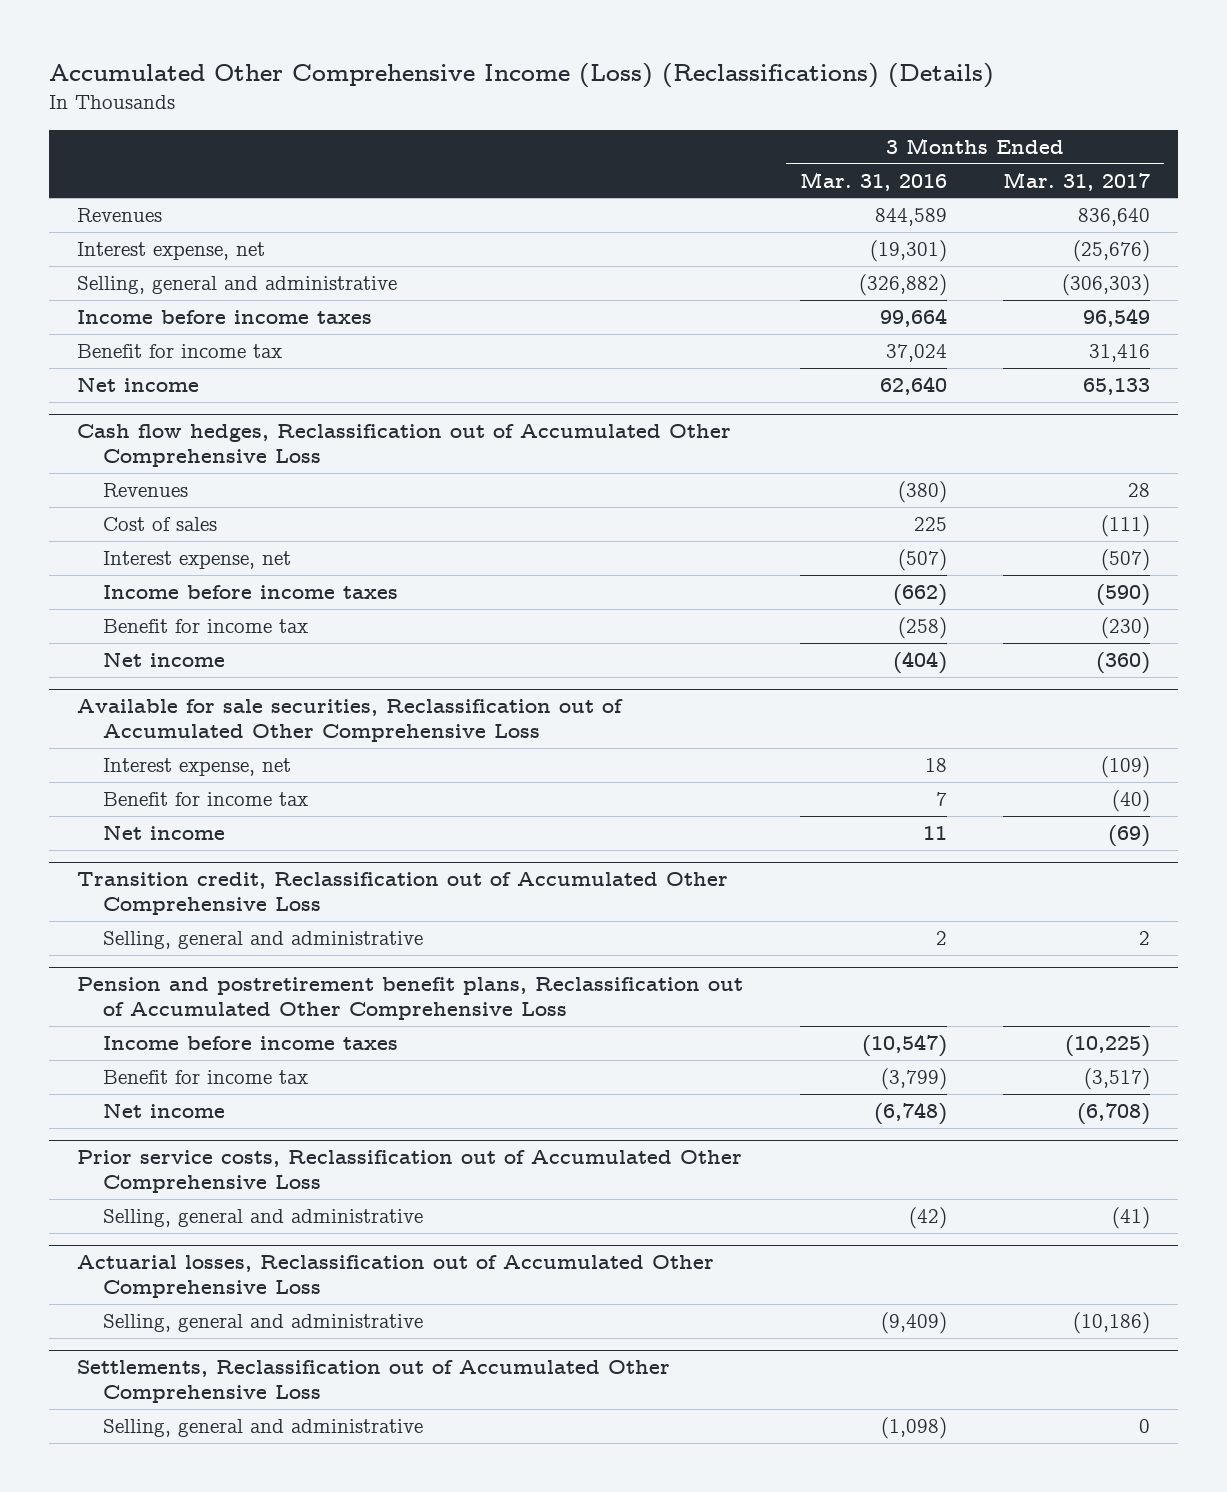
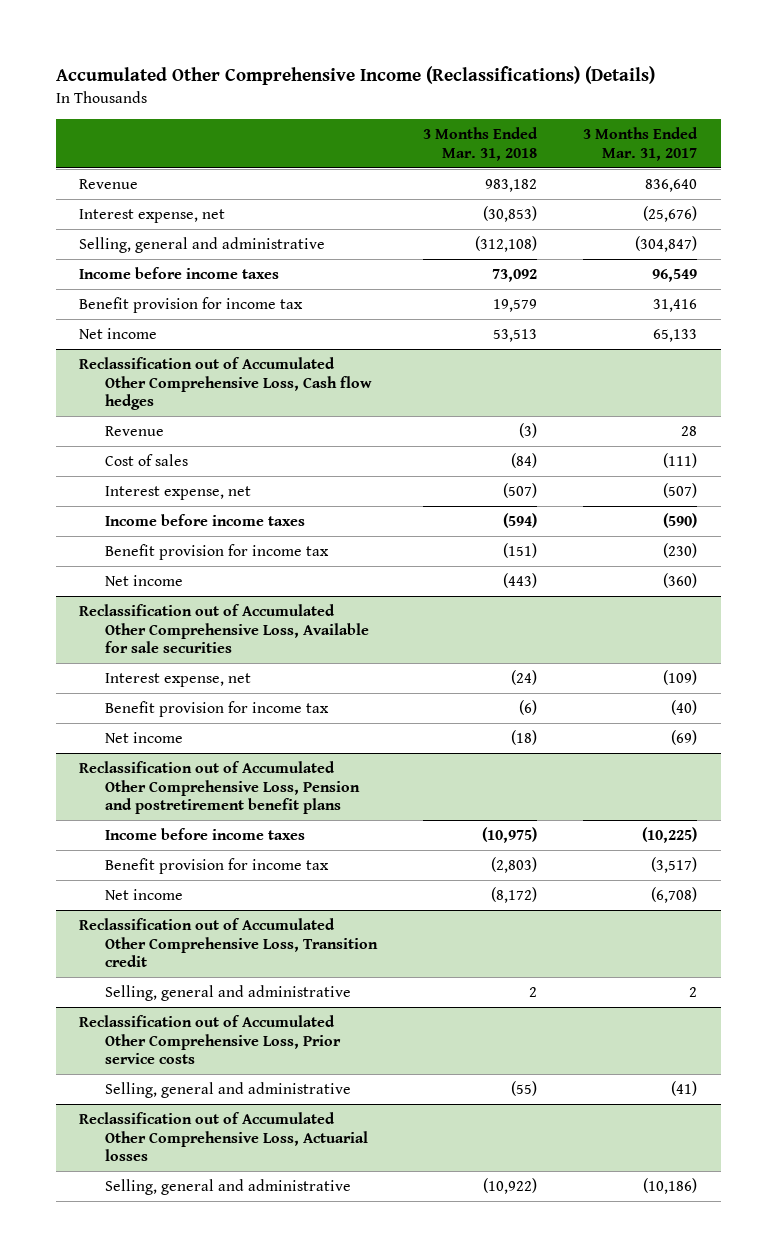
- Accumulated Other Comprehensive Income (Loss) (Reclassifications) (Details)
+ Accumulated Other Comprehensive Income (Reclassifications) (Details)
- | 3 Months Ended Mar. 31, 2016 | 3 Months Ended Mar. 31, 2017
+ | 3 Months Ended Mar. 31, 2018 | 3 Months Ended Mar. 31, 2017
- Revenues | 844,589 | 836,640
+ Revenue | 983,182 | 836,640
- Selling, general and administrative | (326,882) | (306,303)
+ Selling, general and administrative | (312,108) | (304,847)
- Benefit for income tax | 37,024 | 31,416
+ Benefit provision for income tax | 19,579 | 31,416
- Cash flow hedges, Reclassification out of Accumulated Other Comprehensive Loss
- Revenues | (380) | 28
+ Reclassification out of Accumulated Other Comprehensive Loss, Cash flow hedges
+ Revenue | (3) | 28
- Benefit for income tax | (258) | (230)
+ Benefit provision for income tax | (151) | (230)
- Available for sale securities, Reclassification out of Accumulated Other Comprehensive Loss
+ Reclassification out of Accumulated Other Comprehensive Loss, Available for sale securities
- Benefit for income tax | 7 | (40)
+ Benefit provision for income tax | (6) | (40)
- Transition credit, Reclassification out of Accumulated Other Comprehensive Loss
- Selling, general and administrative | 2 | 2
- Pension and postretirement benefit plans, Reclassification out of Accumulated Other Comprehensive Loss
+ Reclassification out of Accumulated Other Comprehensive Loss, Pension and postretirement benefit plans
- Benefit for income tax | (3,799) | (3,517)
+ Benefit provision for income tax | (2,803) | (3,517)
- Prior service costs, Reclassification out of Accumulated Other Comprehensive Loss
+ Reclassification out of Accumulated Other Comprehensive Loss, Transition credit
+ Selling, general and administrative | 2 | 2
+ Reclassification out of Accumulated Other Comprehensive Loss, Prior service costs
- Actuarial losses, Reclassification out of Accumulated Other Comprehensive Loss
+ Reclassification out of Accumulated Other Comprehensive Loss, Actuarial losses
- Settlements, Reclassification out of Accumulated Other Comprehensive Loss
- Selling, general and administrative | (1,098) | 0

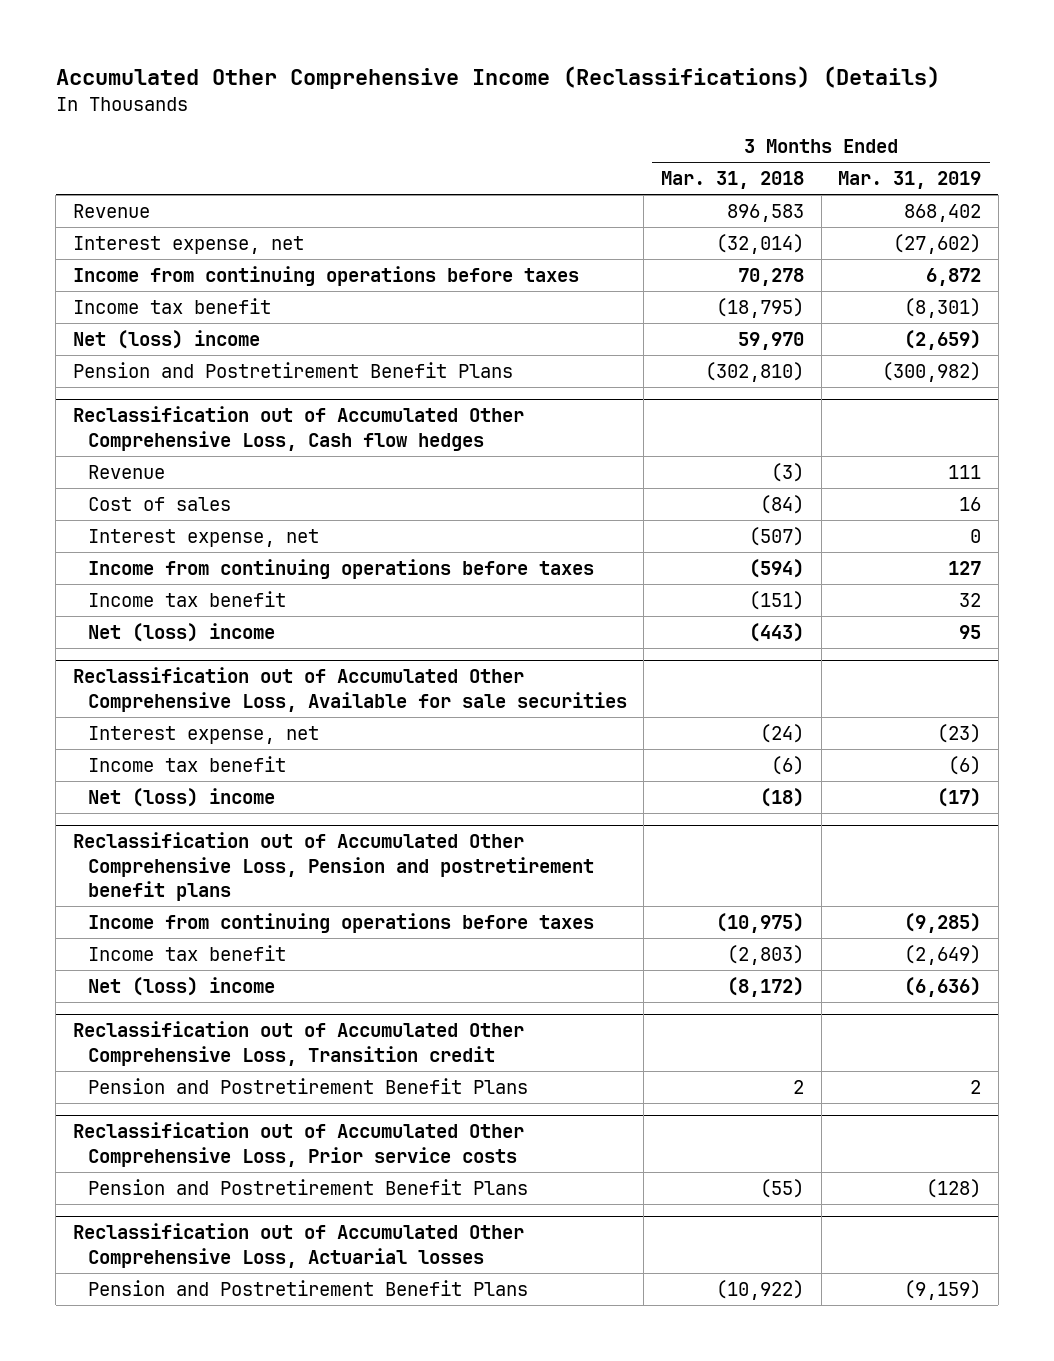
- | 3 Months Ended Mar. 31, 2018 | 3 Months Ended Mar. 31, 2017
+ | 3 Months Ended Mar. 31, 2018 | 3 Months Ended Mar. 31, 2019
- Revenue | 983,182 | 836,640
- Interest expense, net | (30,853) | (25,676)
- Selling, general and administrative | (312,108) | (304,847)
- Income before income taxes | 73,092 | 96,549
- Benefit provision for income tax | 19,579 | 31,416
- Net income | 53,513 | 65,133
+ Revenue | 896,583 | 868,402
+ Interest expense, net | (32,014) | (27,602)
+ Income from continuing operations before taxes | 70,278 | 6,872
+ Income tax benefit | (18,795) | (8,301)
+ Net (loss) income | 59,970 | (2,659)
+ Pension and Postretirement Benefit Plans | (302,810) | (300,982)
@ Reclassification out of Accumulated Other Comprehensive Loss, Cash flow hedges
- Income before income taxes | (594) | (590)
- Benefit provision for income tax | (151) | (230)
- Net income | (443) | (360)
+ Income from continuing operations before taxes | (594) | 127
+ Income tax benefit | (151) | 32
+ Net (loss) income | (443) | 95
@ Reclassification out of Accumulated Other Comprehensive Loss, Available for sale securities
- Benefit provision for income tax | (6) | (40)
- Net income | (18) | (69)
+ Income tax benefit | (6) | (6)
+ Net (loss) income | (18) | (17)
@ Reclassification out of Accumulated Other Comprehensive Loss, Pension and postretirement benefit plans
- Income before income taxes | (10,975) | (10,225)
- Benefit provision for income tax | (2,803) | (3,517)
- Net income | (8,172) | (6,708)
+ Income from continuing operations before taxes | (10,975) | (9,285)
+ Income tax benefit | (2,803) | (2,649)
+ Net (loss) income | (8,172) | (6,636)
@ Reclassification out of Accumulated Other Comprehensive Loss, Transition credit
- Selling, general and administrative | 2 | 2
+ Pension and Postretirement Benefit Plans | 2 | 2
@ Reclassification out of Accumulated Other Comprehensive Loss, Prior service costs
- Selling, general and administrative | (55) | (41)
+ Pension and Postretirement Benefit Plans | (55) | (128)
@ Reclassification out of Accumulated Other Comprehensive Loss, Actuarial losses
- Selling, general and administrative | (10,922) | (10,186)
+ Pension and Postretirement Benefit Plans | (10,922) | (9,159)

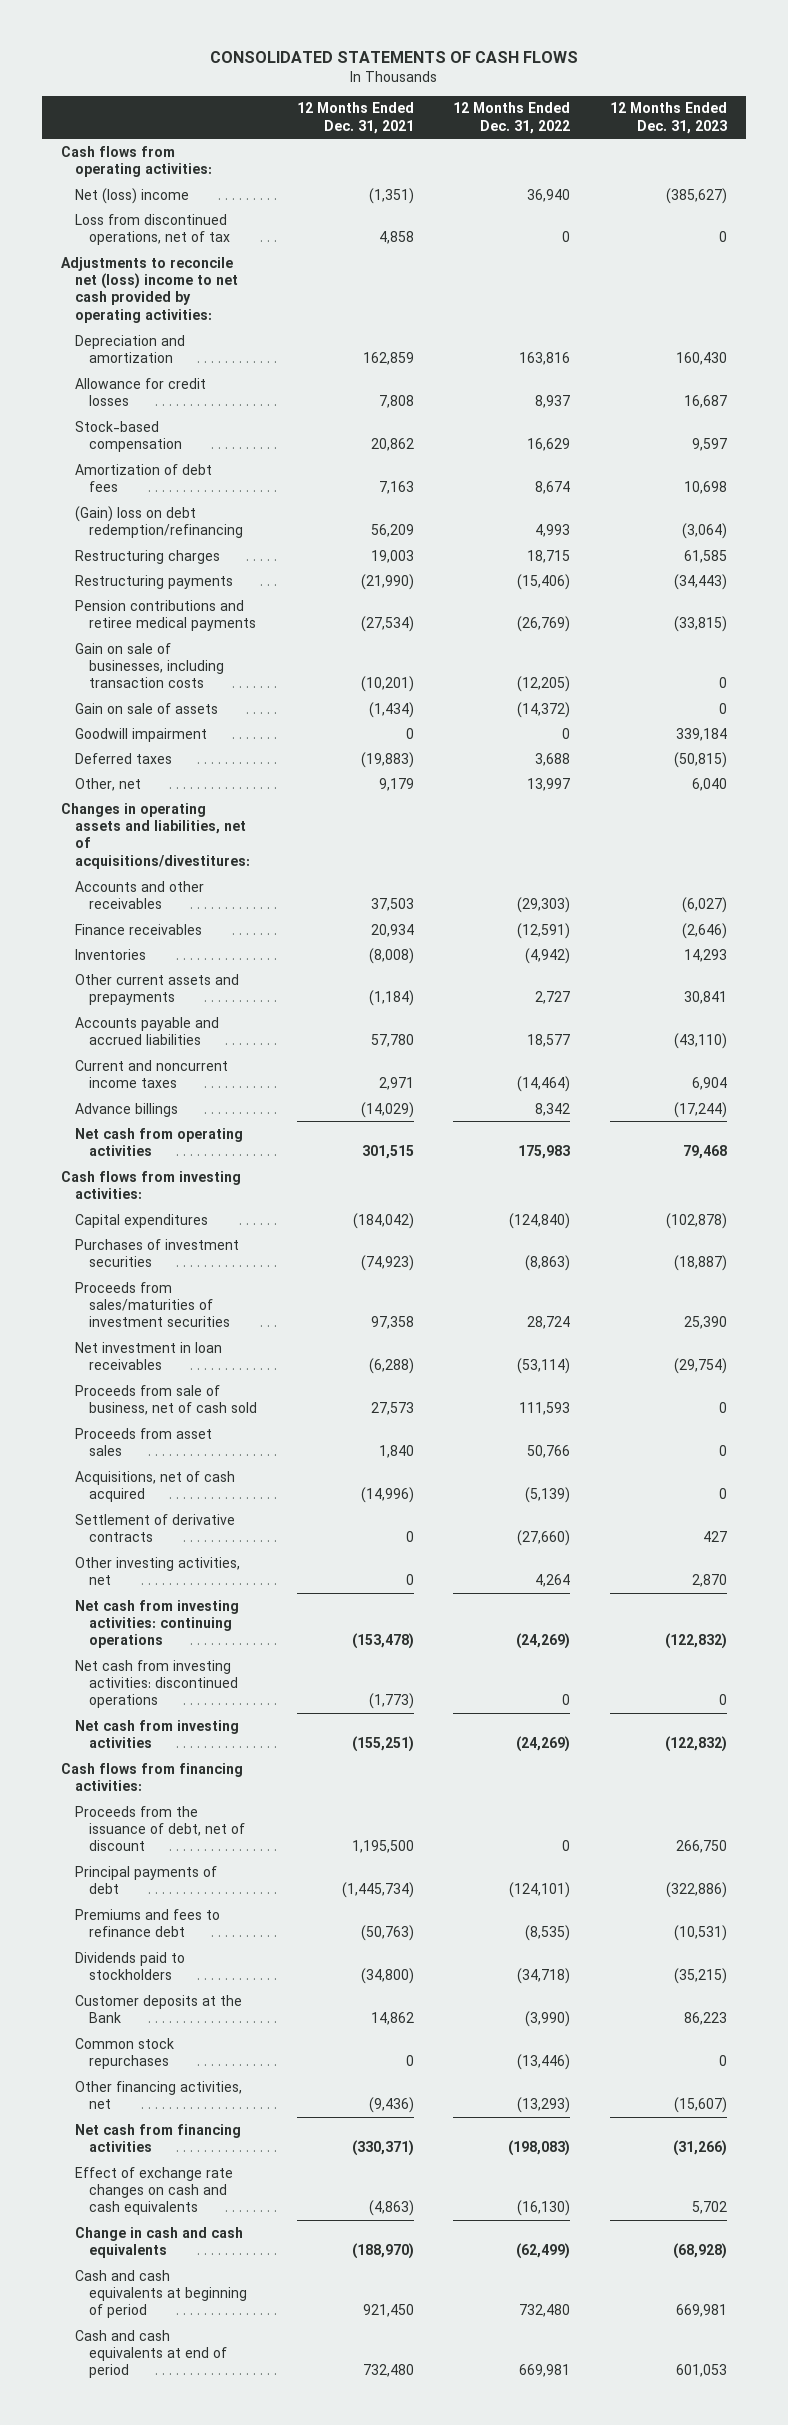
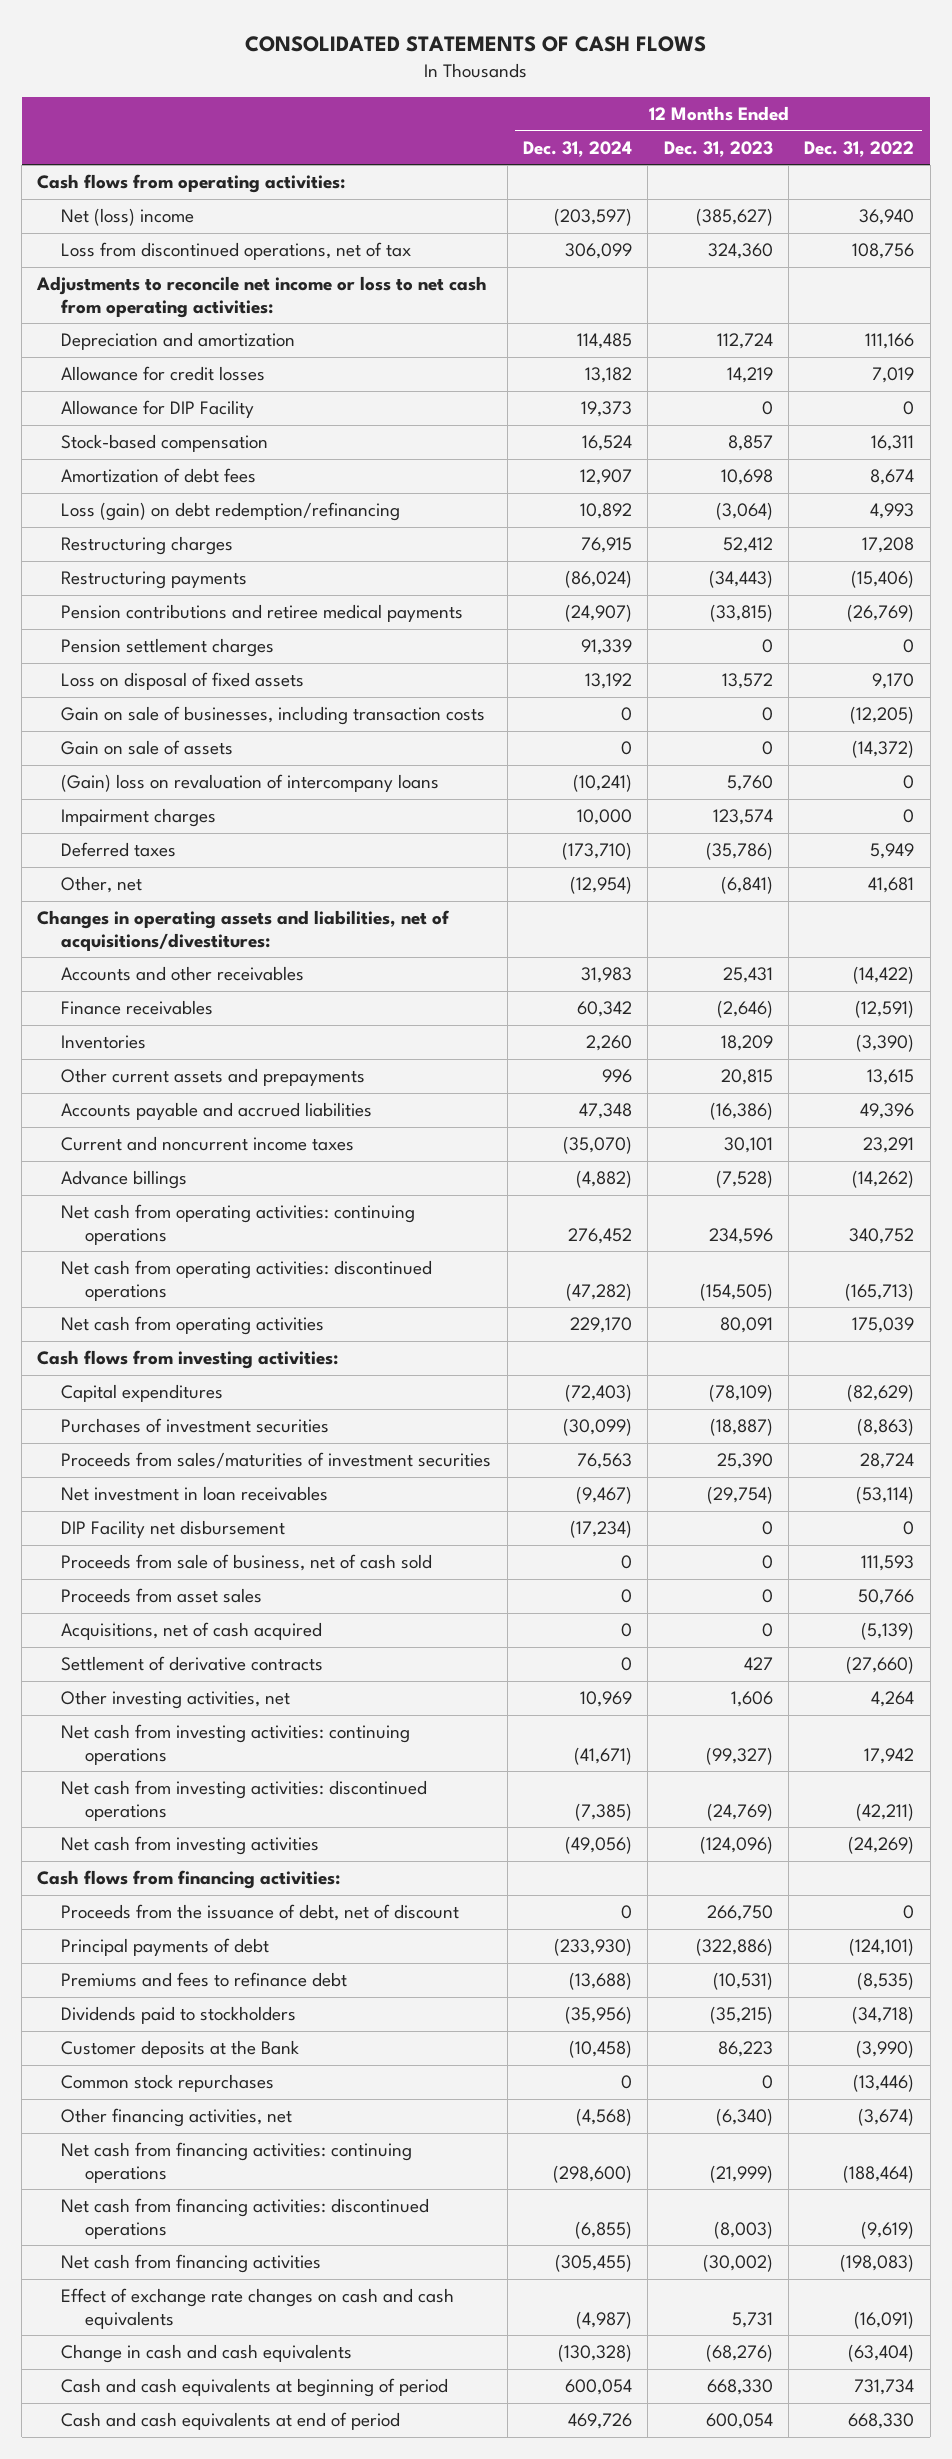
- | 12 Months Ended Dec. 31, 2021 | 12 Months Ended Dec. 31, 2022 | 12 Months Ended Dec. 31, 2023
+ | 12 Months Ended Dec. 31, 2024 | 12 Months Ended Dec. 31, 2023 | 12 Months Ended Dec. 31, 2022
- Loss from discontinued operations, net of tax | 4,858 | 0 | 0
- Adjustments to reconcile net (loss) income to net cash provided by operating activities:
- Depreciation and amortization | 162,859 | 163,816 | 160,430
- Allowance for credit losses | 7,808 | 8,937 | 16,687
- Stock-based compensation | 20,862 | 16,629 | 9,597
+ Loss from discontinued operations, net of tax | 306,099 | 324,360 | 108,756
+ Adjustments to reconcile net income or loss to net cash from operating activities:
+ Depreciation and amortization | 114,485 | 112,724 | 111,166
+ Allowance for credit losses | 13,182 | 14,219 | 7,019
+ Allowance for DIP Facility | 19,373 | 0 | 0
+ Stock-based compensation | 16,524 | 8,857 | 16,311
- (Gain) loss on debt redemption/refinancing | 56,209 | 4,993 | (3,064)
- Restructuring charges | 19,003 | 18,715 | 61,585
+ Loss (gain) on debt redemption/refinancing | 10,892 | (3,064) | 4,993
+ Restructuring charges | 76,915 | 52,412 | 17,208
+ Pension settlement charges | 91,339 | 0 | 0
+ Loss on disposal of fixed assets | 13,192 | 13,572 | 9,170
- Goodwill impairment | 0 | 0 | 339,184
- Deferred taxes | (19,883) | 3,688 | (50,815)
- Other, net | 9,179 | 13,997 | 6,040
+ (Gain) loss on revaluation of intercompany loans | (10,241) | 5,760 | 0
+ Impairment charges | 10,000 | 123,574 | 0
+ Deferred taxes | (173,710) | (35,786) | 5,949
+ Other, net | (12,954) | (6,841) | 41,681
- Accounts and other receivables | 37,503 | (29,303) | (6,027)
+ Accounts and other receivables | 31,983 | 25,431 | (14,422)
- Inventories | (8,008) | (4,942) | 14,293
- Other current assets and prepayments | (1,184) | 2,727 | 30,841
- Accounts payable and accrued liabilities | 57,780 | 18,577 | (43,110)
- Current and noncurrent income taxes | 2,971 | (14,464) | 6,904
- Advance billings | (14,029) | 8,342 | (17,244)
- Net cash from operating activities | 301,515 | 175,983 | 79,468
+ Inventories | 2,260 | 18,209 | (3,390)
+ Other current assets and prepayments | 996 | 20,815 | 13,615
+ Accounts payable and accrued liabilities | 47,348 | (16,386) | 49,396
+ Current and noncurrent income taxes | (35,070) | 30,101 | 23,291
+ Advance billings | (4,882) | (7,528) | (14,262)
+ Net cash from operating activities: continuing operations | 276,452 | 234,596 | 340,752
+ Net cash from operating activities: discontinued operations | (47,282) | (154,505) | (165,713)
+ Net cash from operating activities | 229,170 | 80,091 | 175,039
- Capital expenditures | (184,042) | (124,840) | (102,878)
+ Capital expenditures | (72,403) | (78,109) | (82,629)
+ DIP Facility net disbursement | (17,234) | 0 | 0
- Other investing activities, net | 0 | 4,264 | 2,870
- Net cash from investing activities: continuing operations | (153,478) | (24,269) | (122,832)
- Net cash from investing activities: discontinued operations | (1,773) | 0 | 0
- Net cash from investing activities | (155,251) | (24,269) | (122,832)
+ Other investing activities, net | 10,969 | 1,606 | 4,264
+ Net cash from investing activities: continuing operations | (41,671) | (99,327) | 17,942
+ Net cash from investing activities: discontinued operations | (7,385) | (24,769) | (42,211)
+ Net cash from investing activities | (49,056) | (124,096) | (24,269)
- Other financing activities, net | (9,436) | (13,293) | (15,607)
- Net cash from financing activities | (330,371) | (198,083) | (31,266)
- Effect of exchange rate changes on cash and cash equivalents | (4,863) | (16,130) | 5,702
- Change in cash and cash equivalents | (188,970) | (62,499) | (68,928)
- Cash and cash equivalents at beginning of period | 921,450 | 732,480 | 669,981
- Cash and cash equivalents at end of period | 732,480 | 669,981 | 601,053
+ Other financing activities, net | (4,568) | (6,340) | (3,674)
+ Net cash from financing activities: continuing operations | (298,600) | (21,999) | (188,464)
+ Net cash from financing activities: discontinued operations | (6,855) | (8,003) | (9,619)
+ Net cash from financing activities | (305,455) | (30,002) | (198,083)
+ Effect of exchange rate changes on cash and cash equivalents | (4,987) | 5,731 | (16,091)
+ Change in cash and cash equivalents | (130,328) | (68,276) | (63,404)
+ Cash and cash equivalents at beginning of period | 600,054 | 668,330 | 731,734
+ Cash and cash equivalents at end of period | 469,726 | 600,054 | 668,330

